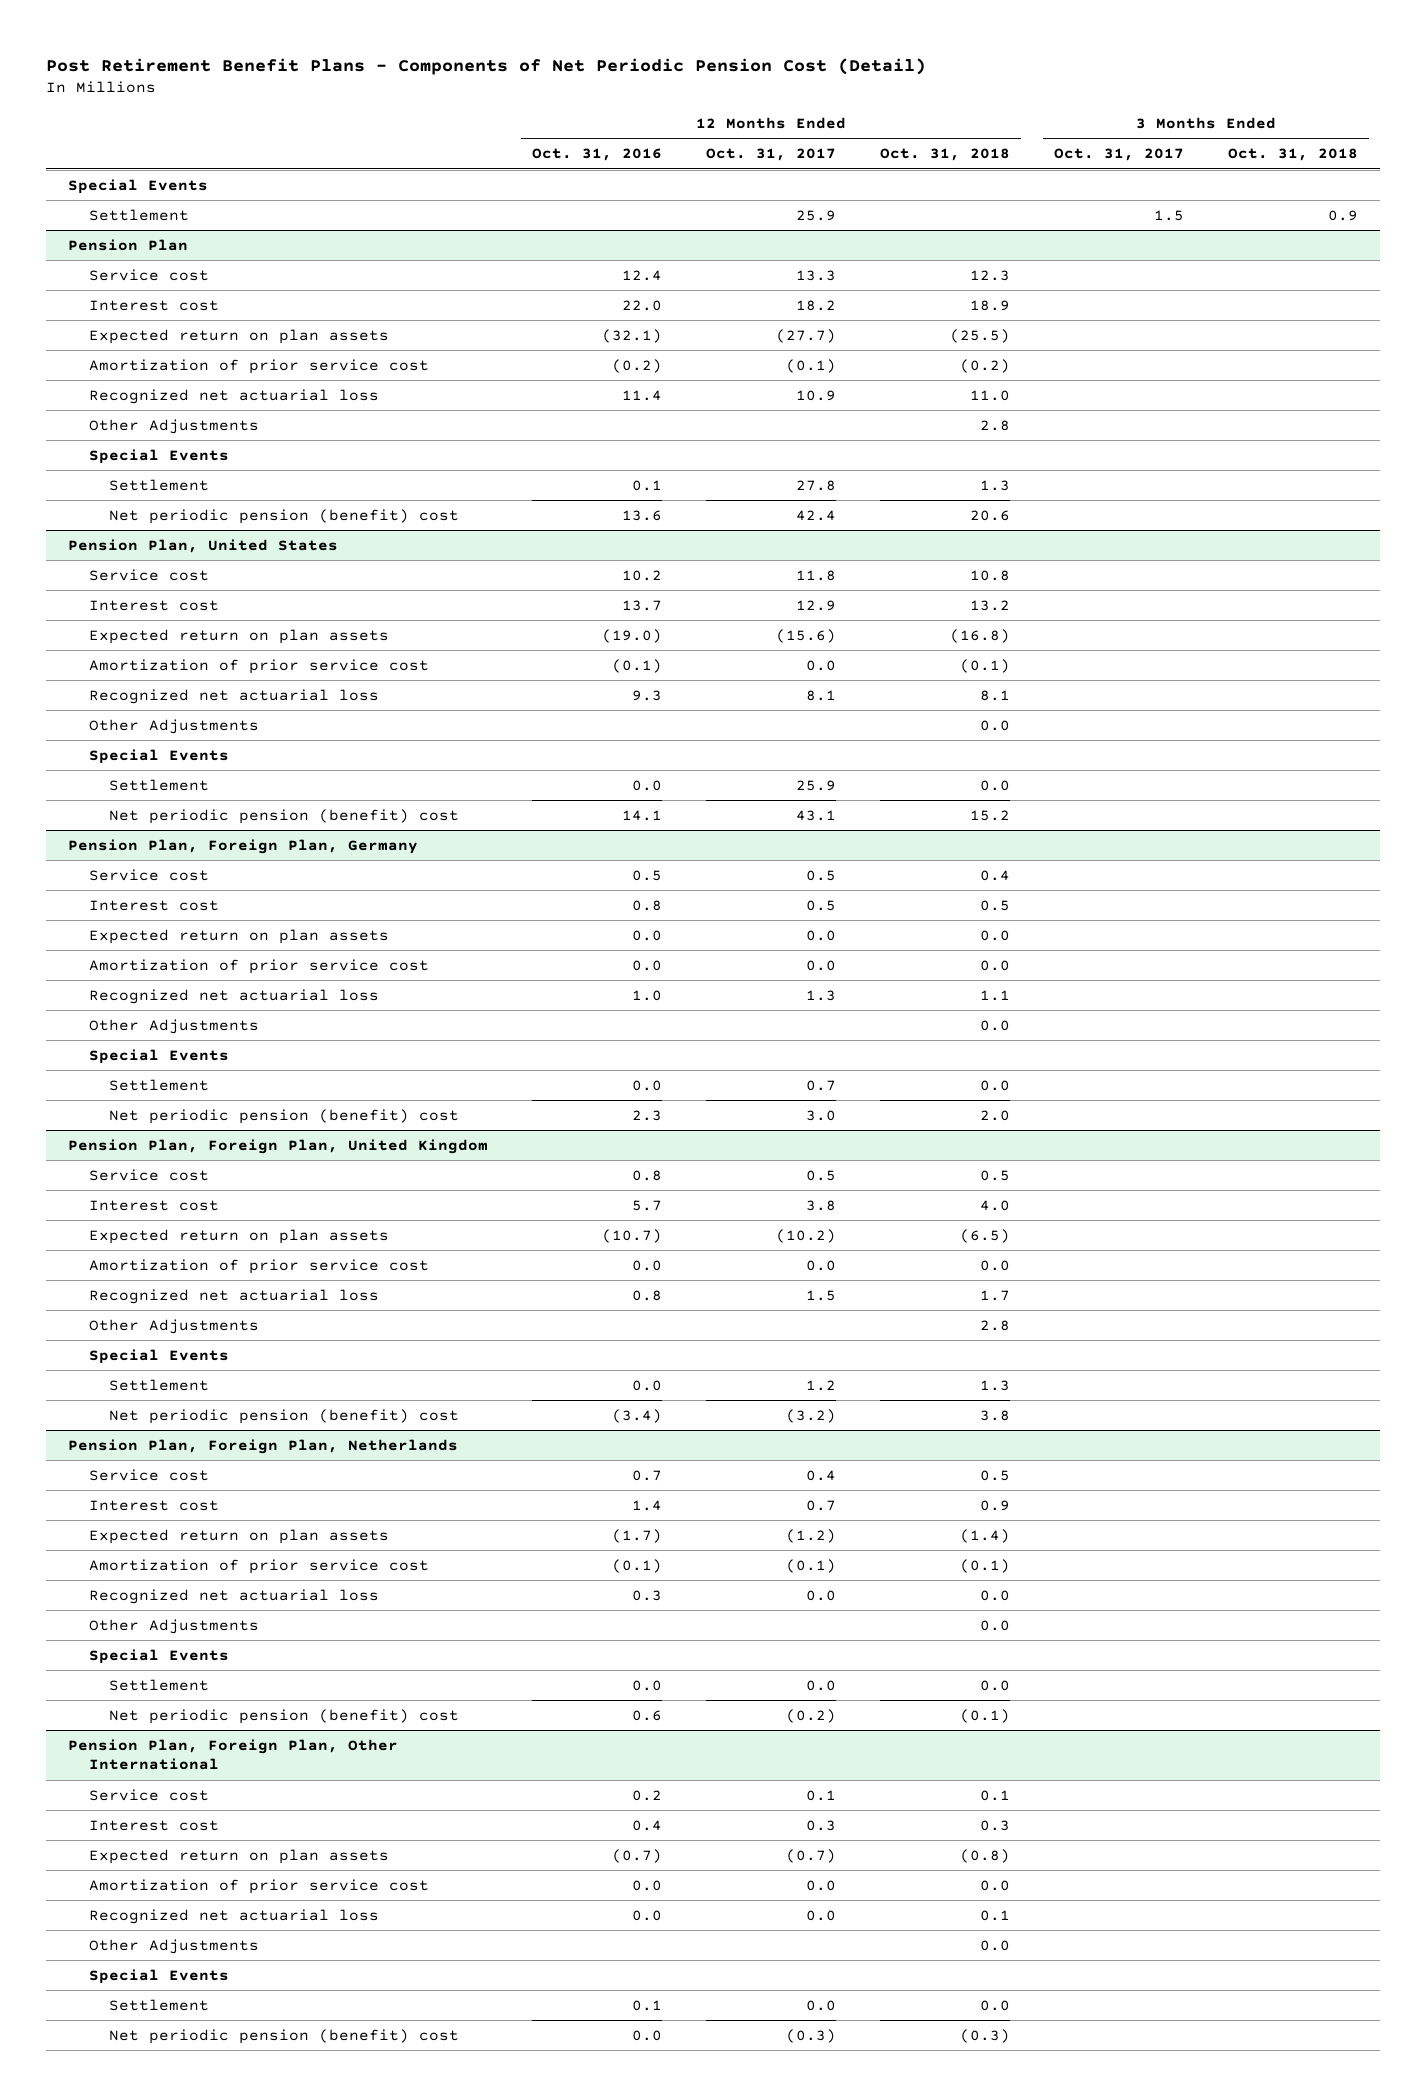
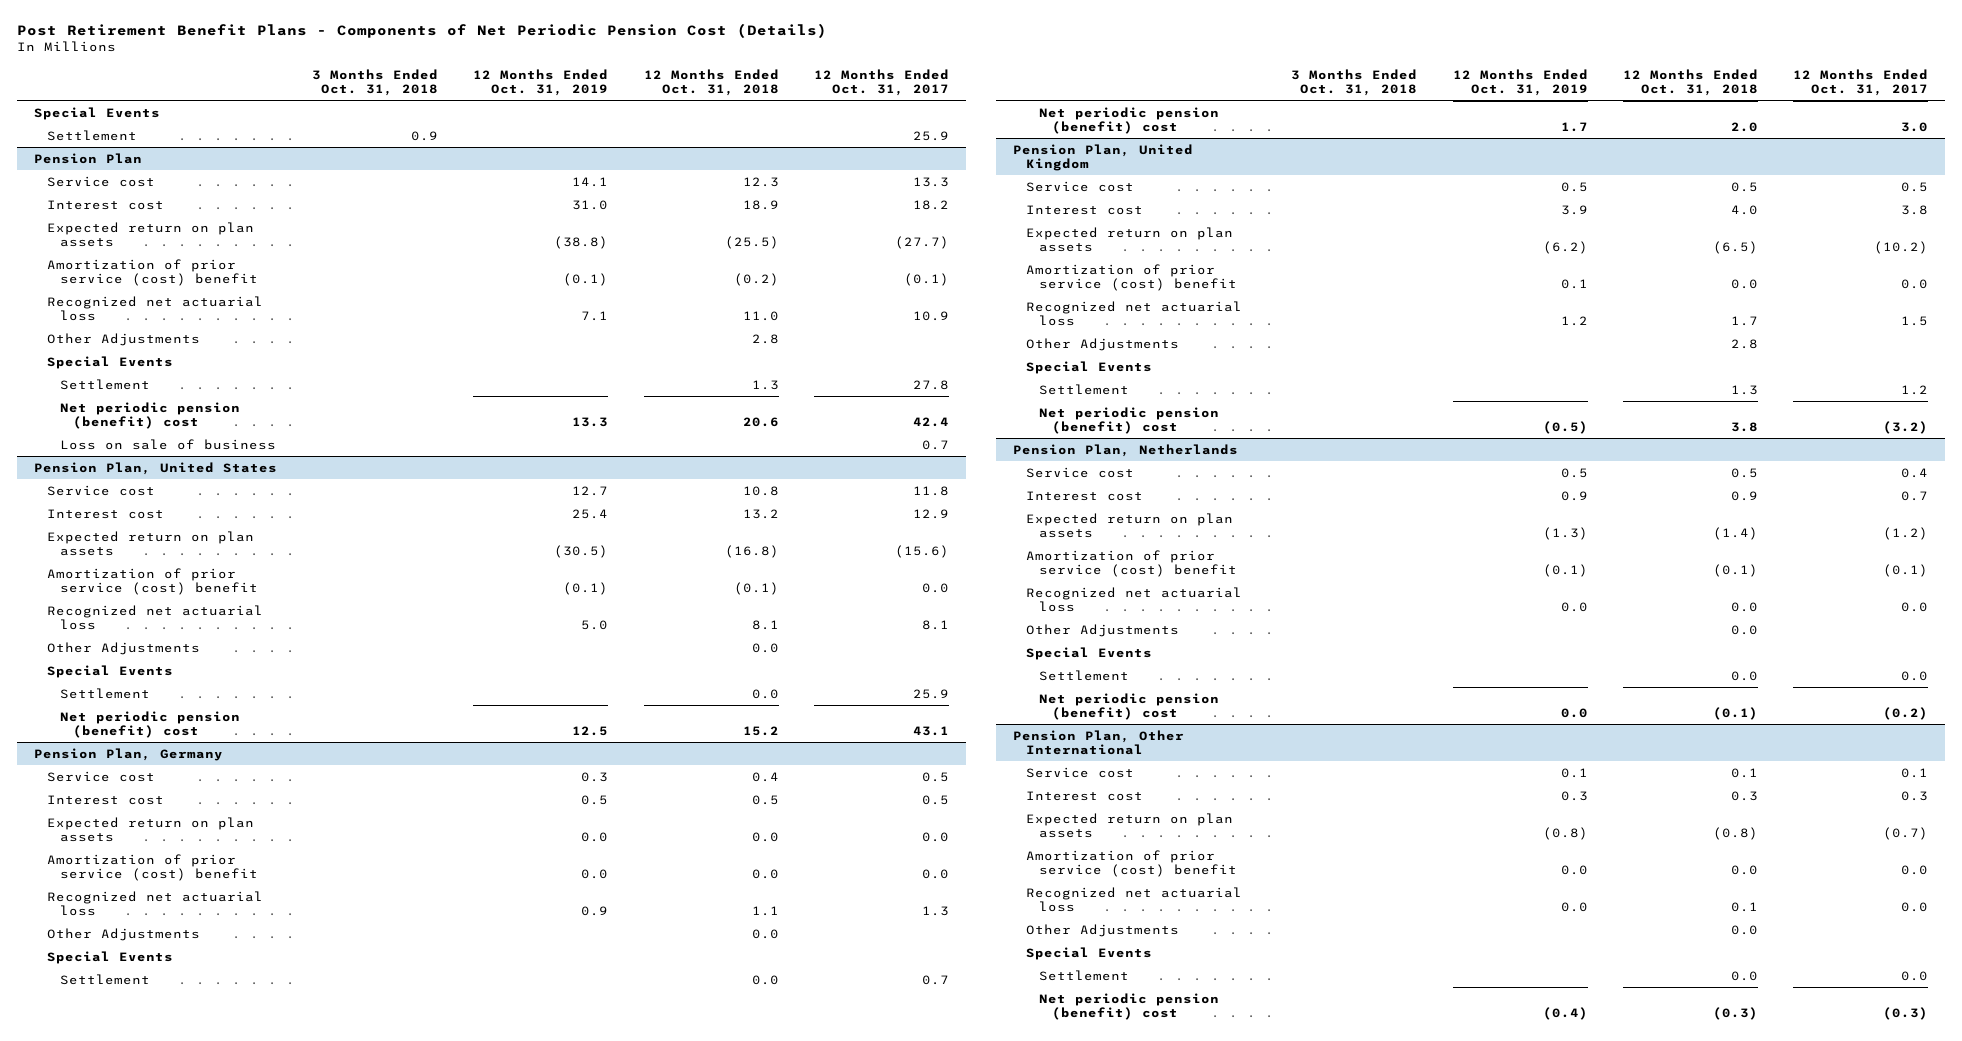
- Post Retirement Benefit Plans - Components of Net Periodic Pension Cost (Detail)
+ Post Retirement Benefit Plans - Components of Net Periodic Pension Cost (Details)
- | 12 Months Ended Oct. 31, 2016 | 12 Months Ended Oct. 31, 2017 | 12 Months Ended Oct. 31, 2018 | 3 Months Ended Oct. 31, 2017 | 3 Months Ended Oct. 31, 2018
+ | 3 Months Ended Oct. 31, 2018 | 12 Months Ended Oct. 31, 2019 | 12 Months Ended Oct. 31, 2018 | 12 Months Ended Oct. 31, 2017
@ Pension Plan
- Amortization of prior service cost | (0.2) | (0.1) | (0.2) | |
+ Amortization of prior service (cost) benefit | | (0.1) | (0.2) | (0.1)
+ Loss on sale of business | | | | 0.7
@ Pension Plan, United States
- Amortization of prior service cost | (0.1) | 0.0 | (0.1) | |
+ Amortization of prior service (cost) benefit | | (0.1) | (0.1) | 0.0
- Pension Plan, Foreign Plan, Germany
+ Pension Plan, Germany
- Amortization of prior service cost | 0.0 | 0.0 | 0.0 | |
+ Amortization of prior service (cost) benefit | | 0.0 | 0.0 | 0.0
- Pension Plan, Foreign Plan, United Kingdom
+ Pension Plan, United Kingdom
- Amortization of prior service cost | 0.0 | 0.0 | 0.0 | |
+ Amortization of prior service (cost) benefit | | 0.1 | 0.0 | 0.0
- Pension Plan, Foreign Plan, Netherlands
+ Pension Plan, Netherlands
- Amortization of prior service cost | (0.1) | (0.1) | (0.1) | |
+ Amortization of prior service (cost) benefit | | (0.1) | (0.1) | (0.1)
- Pension Plan, Foreign Plan, Other International
+ Pension Plan, Other International
- Amortization of prior service cost | 0.0 | 0.0 | 0.0 | |
+ Amortization of prior service (cost) benefit | | 0.0 | 0.0 | 0.0

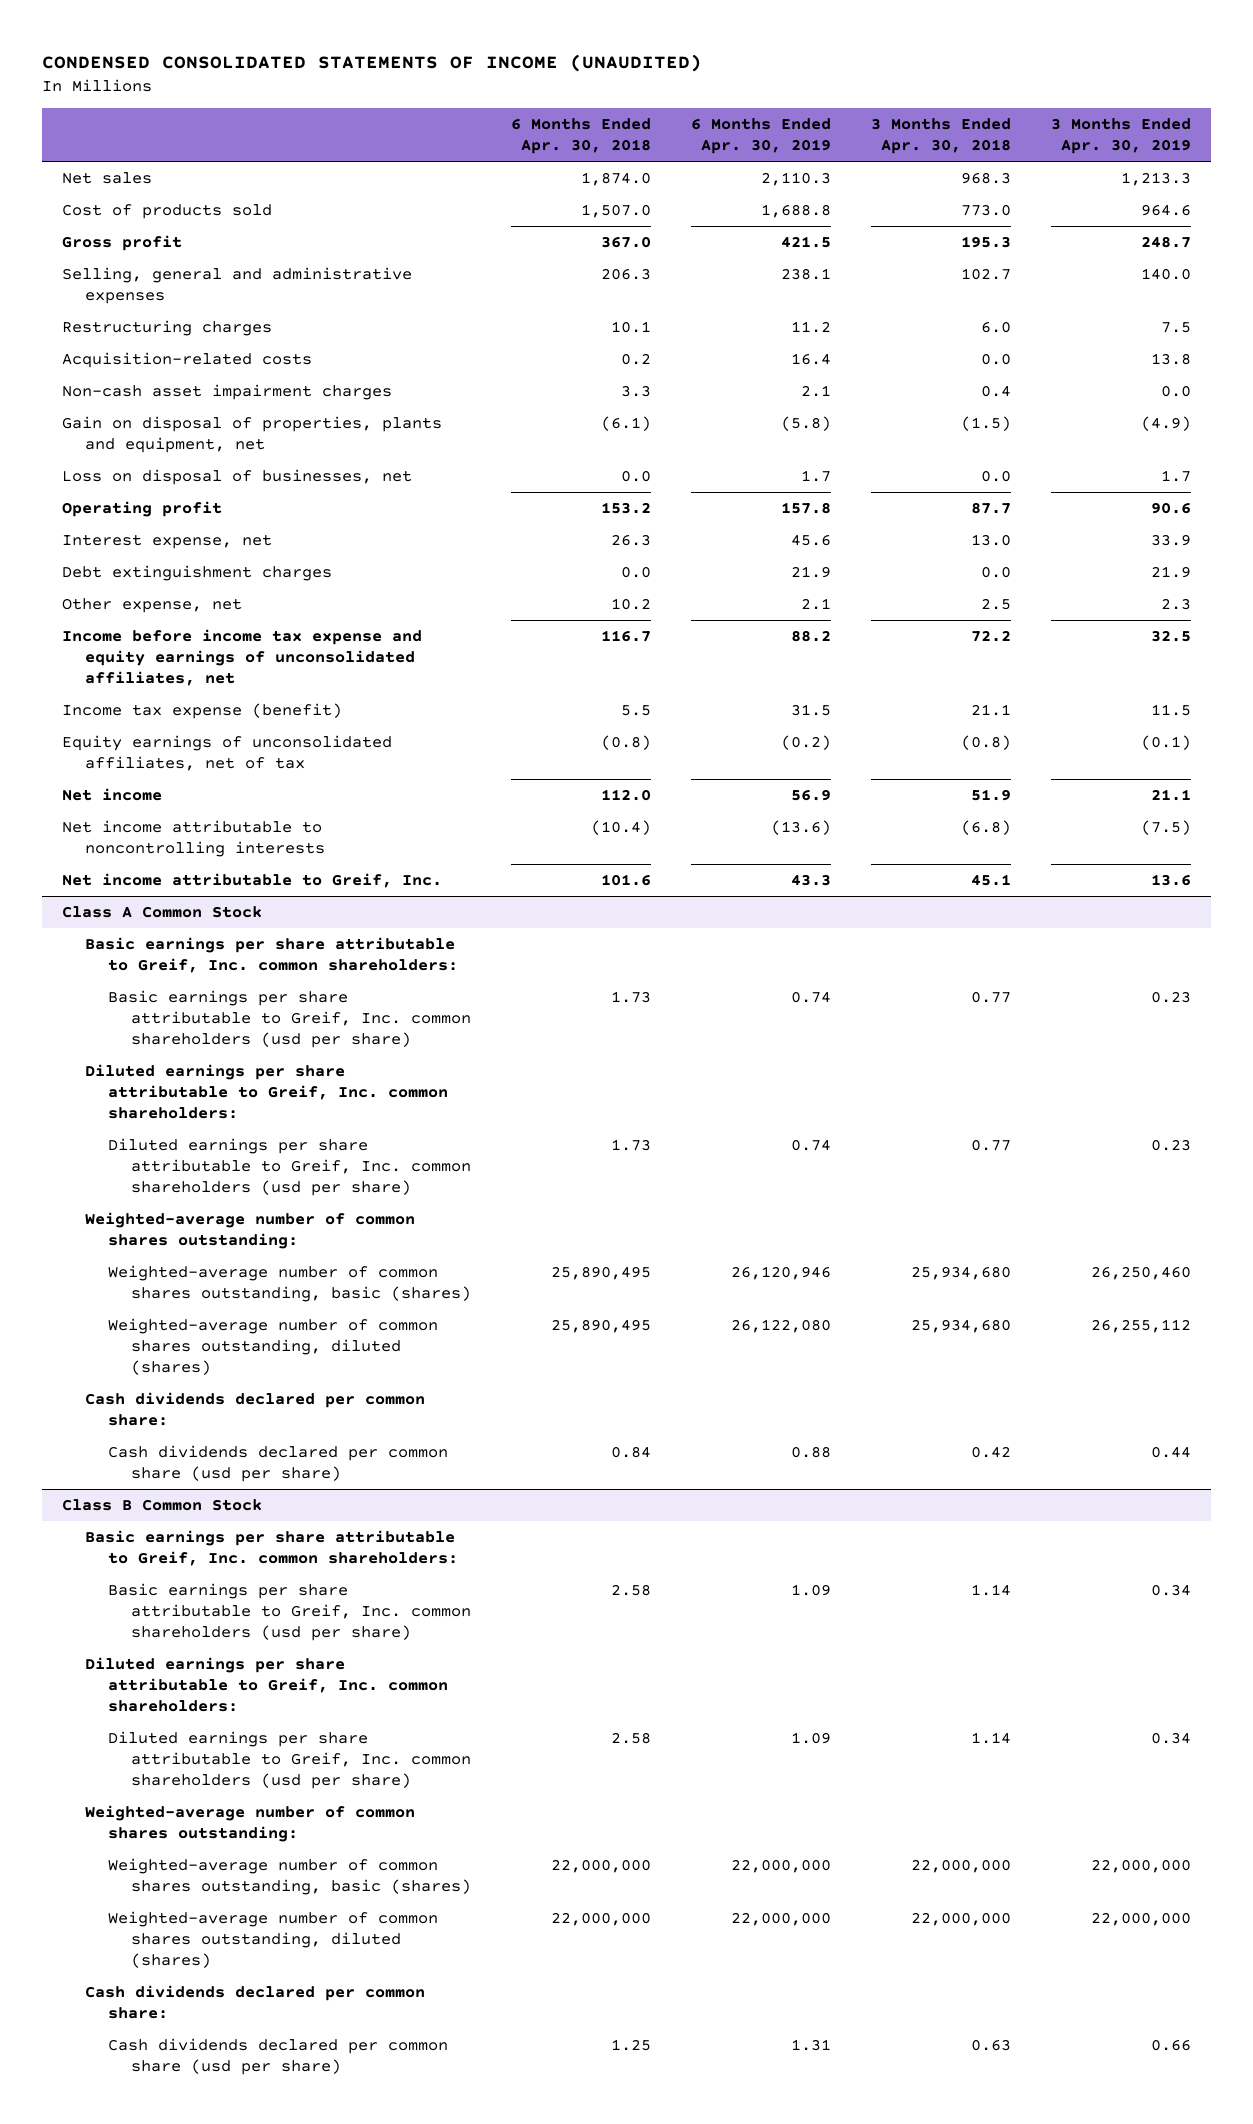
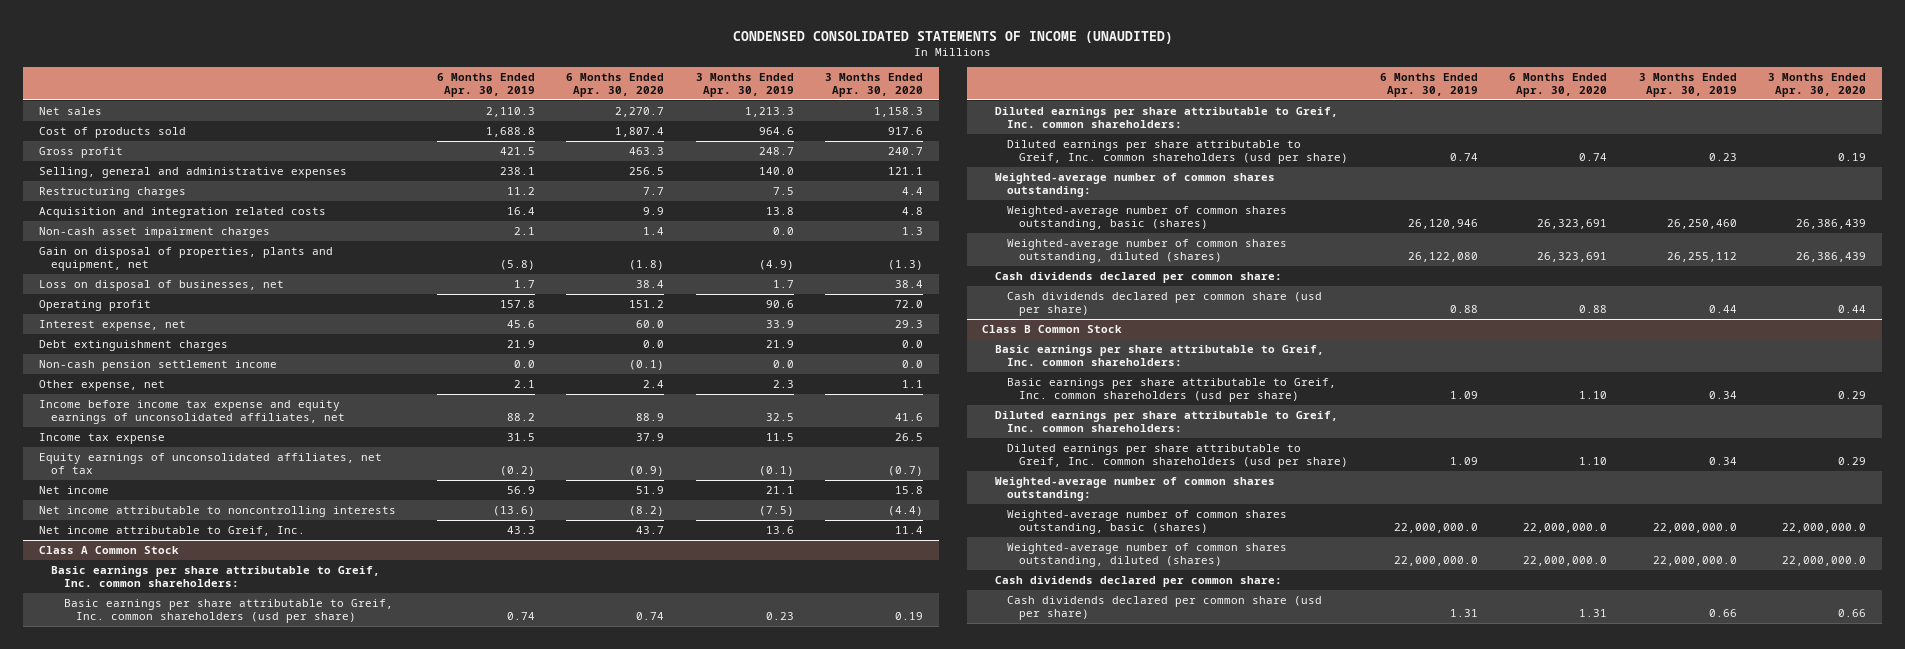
- | 6 Months Ended Apr. 30, 2018 | 6 Months Ended Apr. 30, 2019 | 3 Months Ended Apr. 30, 2018 | 3 Months Ended Apr. 30, 2019
+ | 6 Months Ended Apr. 30, 2019 | 6 Months Ended Apr. 30, 2020 | 3 Months Ended Apr. 30, 2019 | 3 Months Ended Apr. 30, 2020
- Acquisition-related costs | 0.2 | 16.4 | 0.0 | 13.8
+ Acquisition and integration related costs | 16.4 | 9.9 | 13.8 | 4.8
+ Non-cash pension settlement income | 0.0 | (0.1) | 0.0 | 0.0
- Income tax expense (benefit) | 5.5 | 31.5 | 21.1 | 11.5
+ Income tax expense | 31.5 | 37.9 | 11.5 | 26.5
@ Class B Common Stock
- Weighted-average number of common shares outstanding, basic (shares) | 22,000,000 | 22,000,000 | 22,000,000 | 22,000,000
- Weighted-average number of common shares outstanding, diluted (shares) | 22,000,000 | 22,000,000 | 22,000,000 | 22,000,000
+ Weighted-average number of common shares outstanding, basic (shares) | 22,000,000.0 | 22,000,000.0 | 22,000,000.0 | 22,000,000.0
+ Weighted-average number of common shares outstanding, diluted (shares) | 22,000,000.0 | 22,000,000.0 | 22,000,000.0 | 22,000,000.0

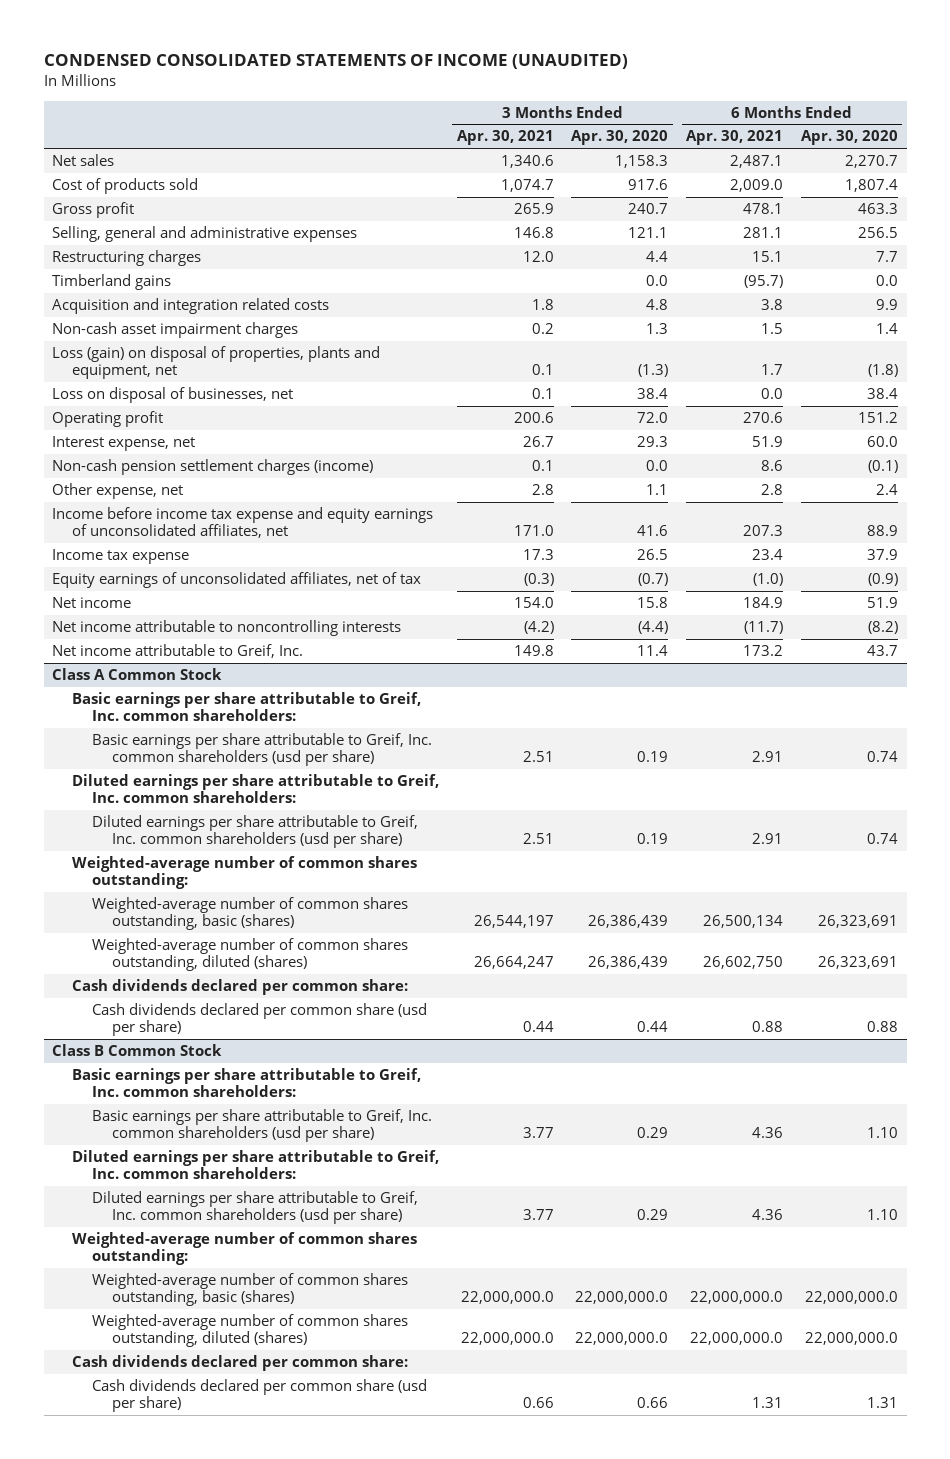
- | 6 Months Ended Apr. 30, 2019 | 6 Months Ended Apr. 30, 2020 | 3 Months Ended Apr. 30, 2019 | 3 Months Ended Apr. 30, 2020
+ | 3 Months Ended Apr. 30, 2021 | 3 Months Ended Apr. 30, 2020 | 6 Months Ended Apr. 30, 2021 | 6 Months Ended Apr. 30, 2020
+ Timberland gains | | 0.0 | (95.7) | 0.0
- Gain on disposal of properties, plants and equipment, net | (5.8) | (1.8) | (4.9) | (1.3)
+ Loss (gain) on disposal of properties, plants and equipment, net | 0.1 | (1.3) | 1.7 | (1.8)
- Debt extinguishment charges | 21.9 | 0.0 | 21.9 | 0.0
- Non-cash pension settlement income | 0.0 | (0.1) | 0.0 | 0.0
+ Non-cash pension settlement charges (income) | 0.1 | 0.0 | 8.6 | (0.1)

